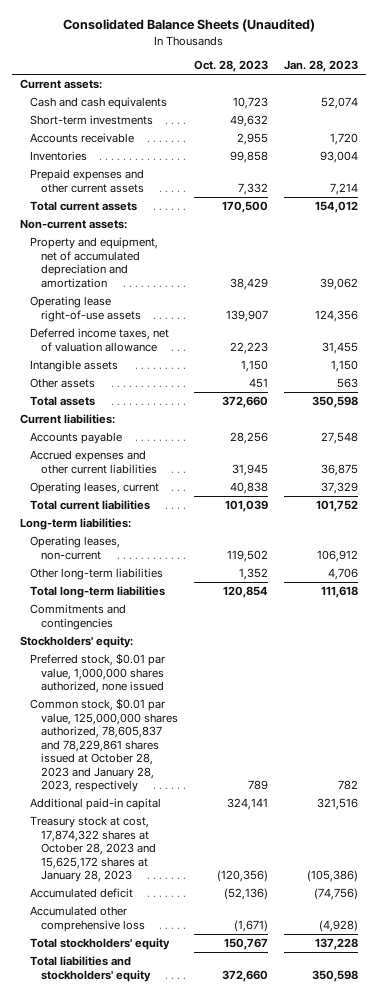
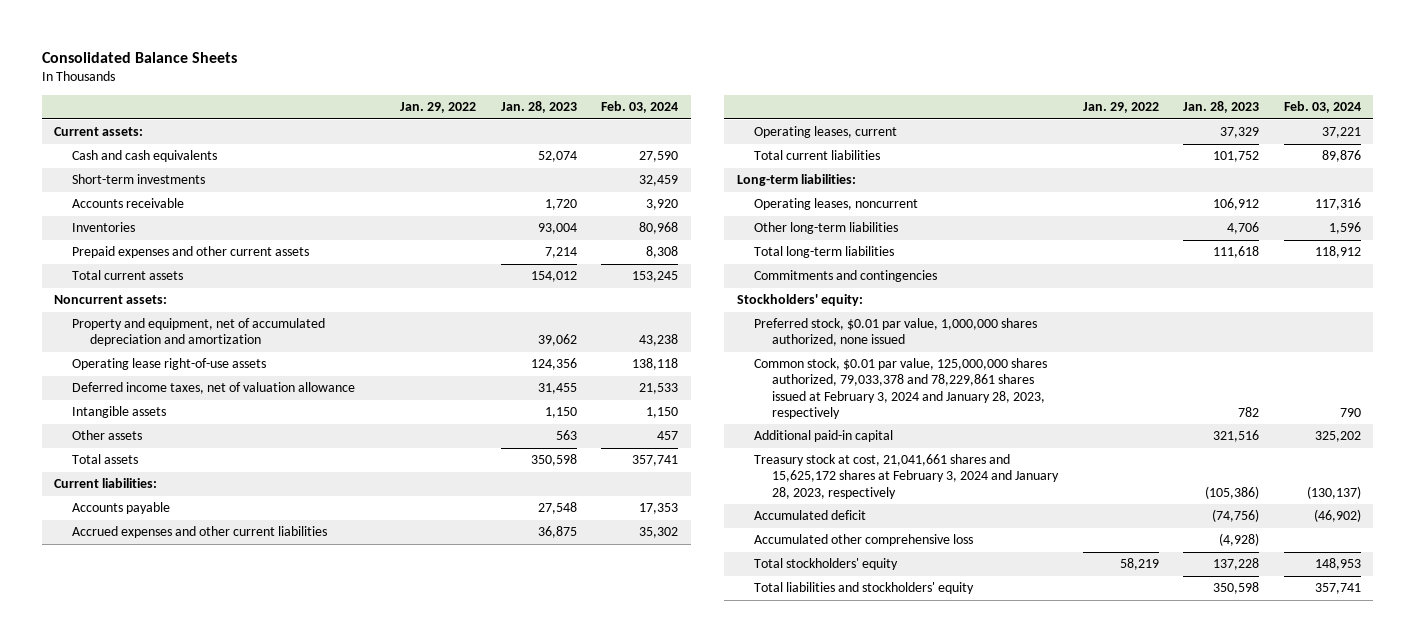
- Consolidated Balance Sheets (Unaudited)
+ Consolidated Balance Sheets
- | Oct. 28, 2023 | Jan. 28, 2023
+ | Jan. 29, 2022 | Jan. 28, 2023 | Feb. 03, 2024
- Non-current assets:
+ Noncurrent assets:
- Operating leases, non-current | 119,502 | 106,912
+ Operating leases, noncurrent | | 106,912 | 117,316
- Common stock, $0.01 par value, 125,000,000 shares authorized, 78,605,837 and 78,229,861 shares issued at October 28, 2023 and January 28, 2023, respectively | 789 | 782
+ Common stock, $0.01 par value, 125,000,000 shares authorized, 79,033,378 and 78,229,861 shares issued at February 3, 2024 and January 28, 2023, respectively | | 782 | 790
- Treasury stock at cost, 17,874,322 shares at October 28, 2023 and 15,625,172 shares at January 28, 2023 | (120,356) | (105,386)
+ Treasury stock at cost, 21,041,661 shares and 15,625,172 shares at February 3, 2024 and January 28, 2023, respectively | | (105,386) | (130,137)

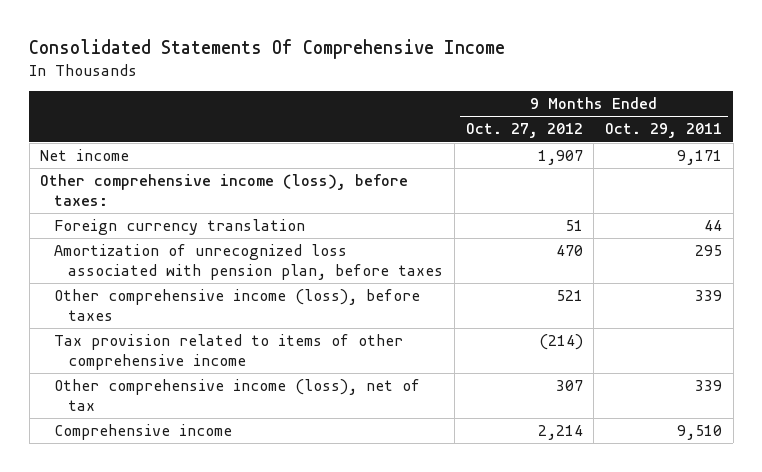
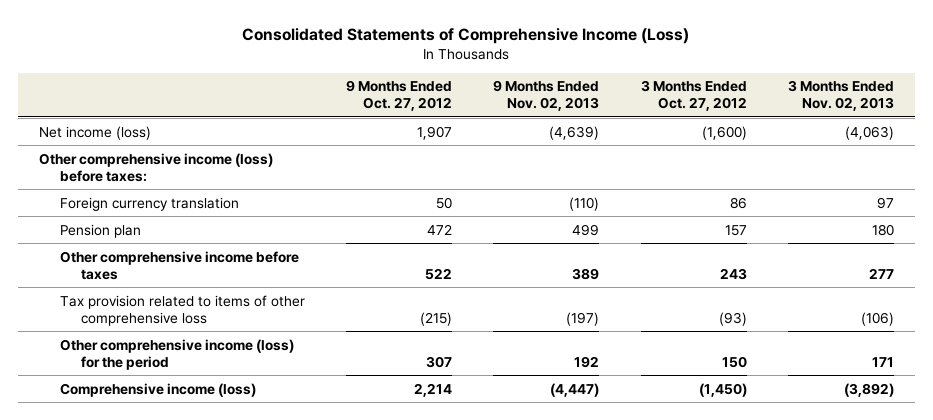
- Consolidated Statements Of Comprehensive Income
+ Consolidated Statements of Comprehensive Income (Loss)
- | 9 Months Ended Oct. 27, 2012 | 9 Months Ended Oct. 29, 2011
+ | 9 Months Ended Oct. 27, 2012 | 9 Months Ended Nov. 02, 2013 | 3 Months Ended Oct. 27, 2012 | 3 Months Ended Nov. 02, 2013
- Net income | 1,907 | 9,171
- Other comprehensive income (loss), before taxes:
- Foreign currency translation | 51 | 44
- Amortization of unrecognized loss associated with pension plan, before taxes | 470 | 295
- Other comprehensive income (loss), before taxes | 521 | 339
- Tax provision related to items of other comprehensive income | (214) |
- Other comprehensive income (loss), net of tax | 307 | 339
- Comprehensive income | 2,214 | 9,510
+ Net income (loss) | 1,907 | (4,639) | (1,600) | (4,063)
+ Other comprehensive income (loss) before taxes:
+ Foreign currency translation | 50 | (110) | 86 | 97
+ Pension plan | 472 | 499 | 157 | 180
+ Other comprehensive income before taxes | 522 | 389 | 243 | 277
+ Tax provision related to items of other comprehensive loss | (215) | (197) | (93) | (106)
+ Other comprehensive income (loss) for the period | 307 | 192 | 150 | 171
+ Comprehensive income (loss) | 2,214 | (4,447) | (1,450) | (3,892)

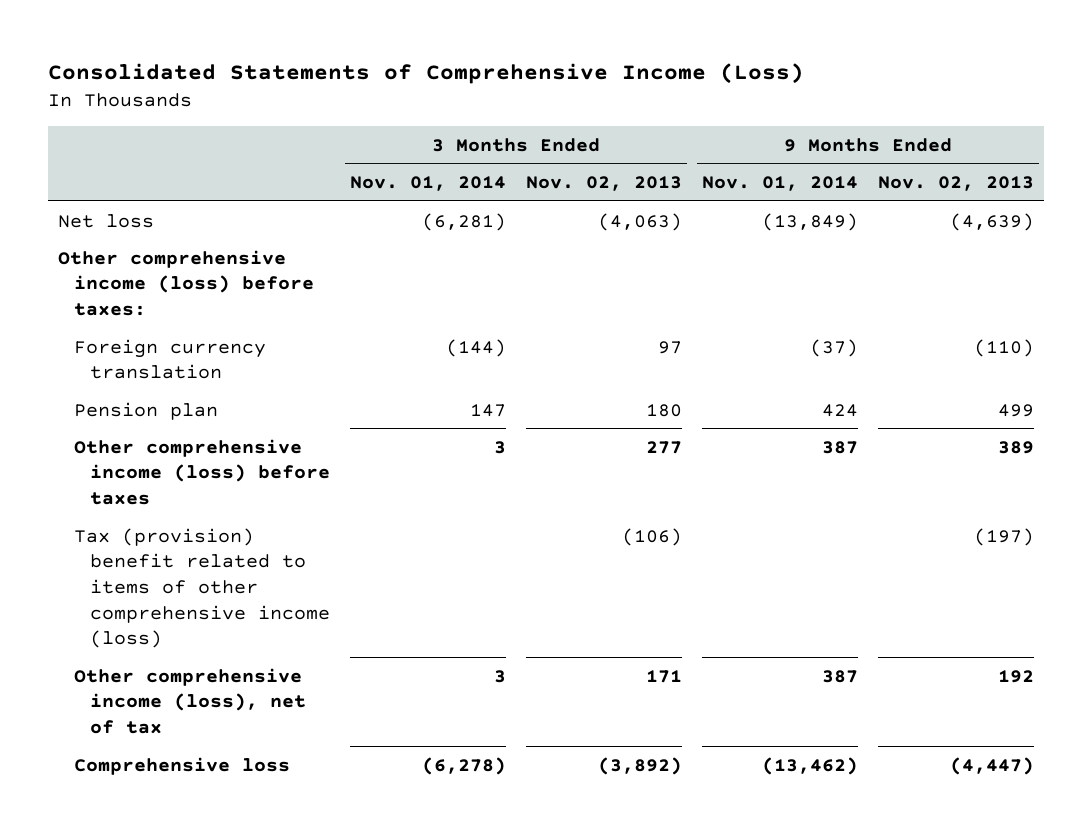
- | 9 Months Ended Oct. 27, 2012 | 9 Months Ended Nov. 02, 2013 | 3 Months Ended Oct. 27, 2012 | 3 Months Ended Nov. 02, 2013
+ | 3 Months Ended Nov. 01, 2014 | 3 Months Ended Nov. 02, 2013 | 9 Months Ended Nov. 01, 2014 | 9 Months Ended Nov. 02, 2013
- Net income (loss) | 1,907 | (4,639) | (1,600) | (4,063)
+ Net loss | (6,281) | (4,063) | (13,849) | (4,639)
- Other comprehensive income before taxes | 522 | 389 | 243 | 277
- Tax provision related to items of other comprehensive loss | (215) | (197) | (93) | (106)
- Other comprehensive income (loss) for the period | 307 | 192 | 150 | 171
- Comprehensive income (loss) | 2,214 | (4,447) | (1,450) | (3,892)
+ Other comprehensive income (loss) before taxes | 3 | 277 | 387 | 389
+ Tax (provision) benefit related to items of other comprehensive income (loss) | | (106) | | (197)
+ Other comprehensive income (loss), net of tax | 3 | 171 | 387 | 192
+ Comprehensive loss | (6,278) | (3,892) | (13,462) | (4,447)

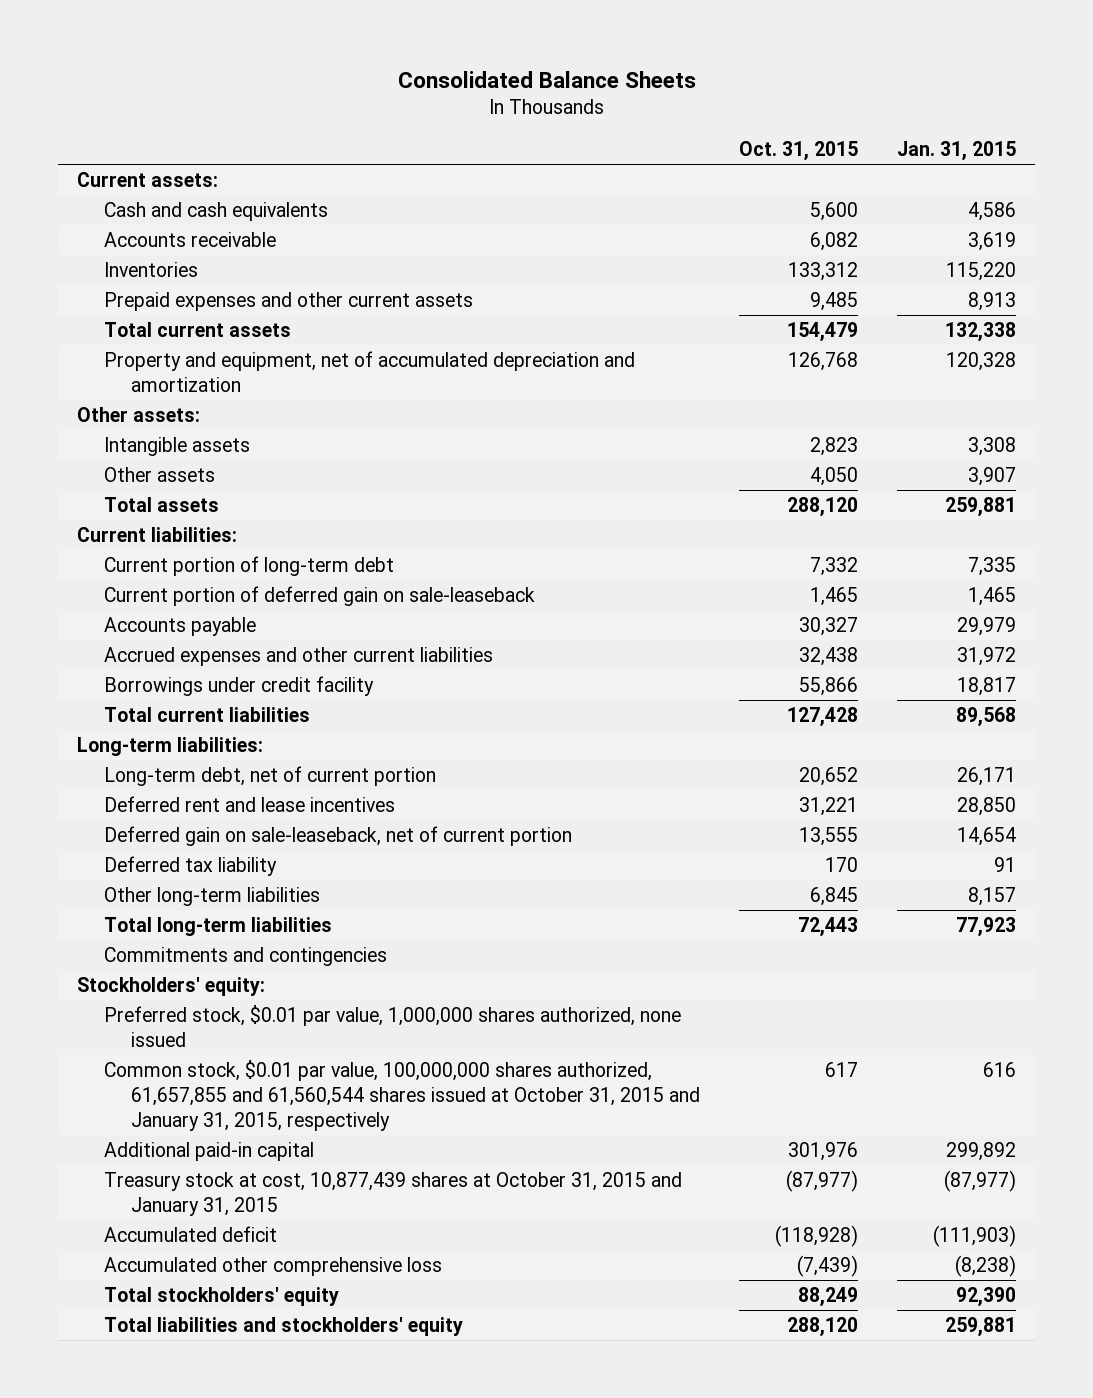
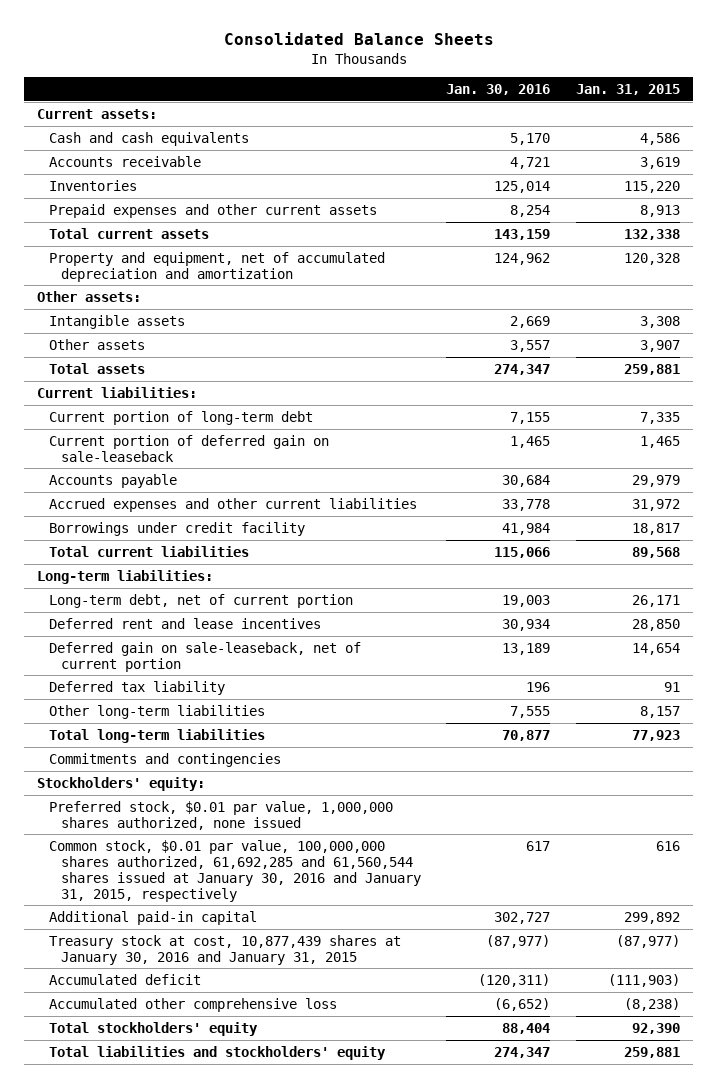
- | Oct. 31, 2015 | Jan. 31, 2015
+ | Jan. 30, 2016 | Jan. 31, 2015
- Common stock, $0.01 par value, 100,000,000 shares authorized, 61,657,855 and 61,560,544 shares issued at October 31, 2015 and January 31, 2015, respectively | 617 | 616
+ Common stock, $0.01 par value, 100,000,000 shares authorized, 61,692,285 and 61,560,544 shares issued at January 30, 2016 and January 31, 2015, respectively | 617 | 616
- Treasury stock at cost, 10,877,439 shares at October 31, 2015 and January 31, 2015 | (87,977) | (87,977)
+ Treasury stock at cost, 10,877,439 shares at January 30, 2016 and January 31, 2015 | (87,977) | (87,977)

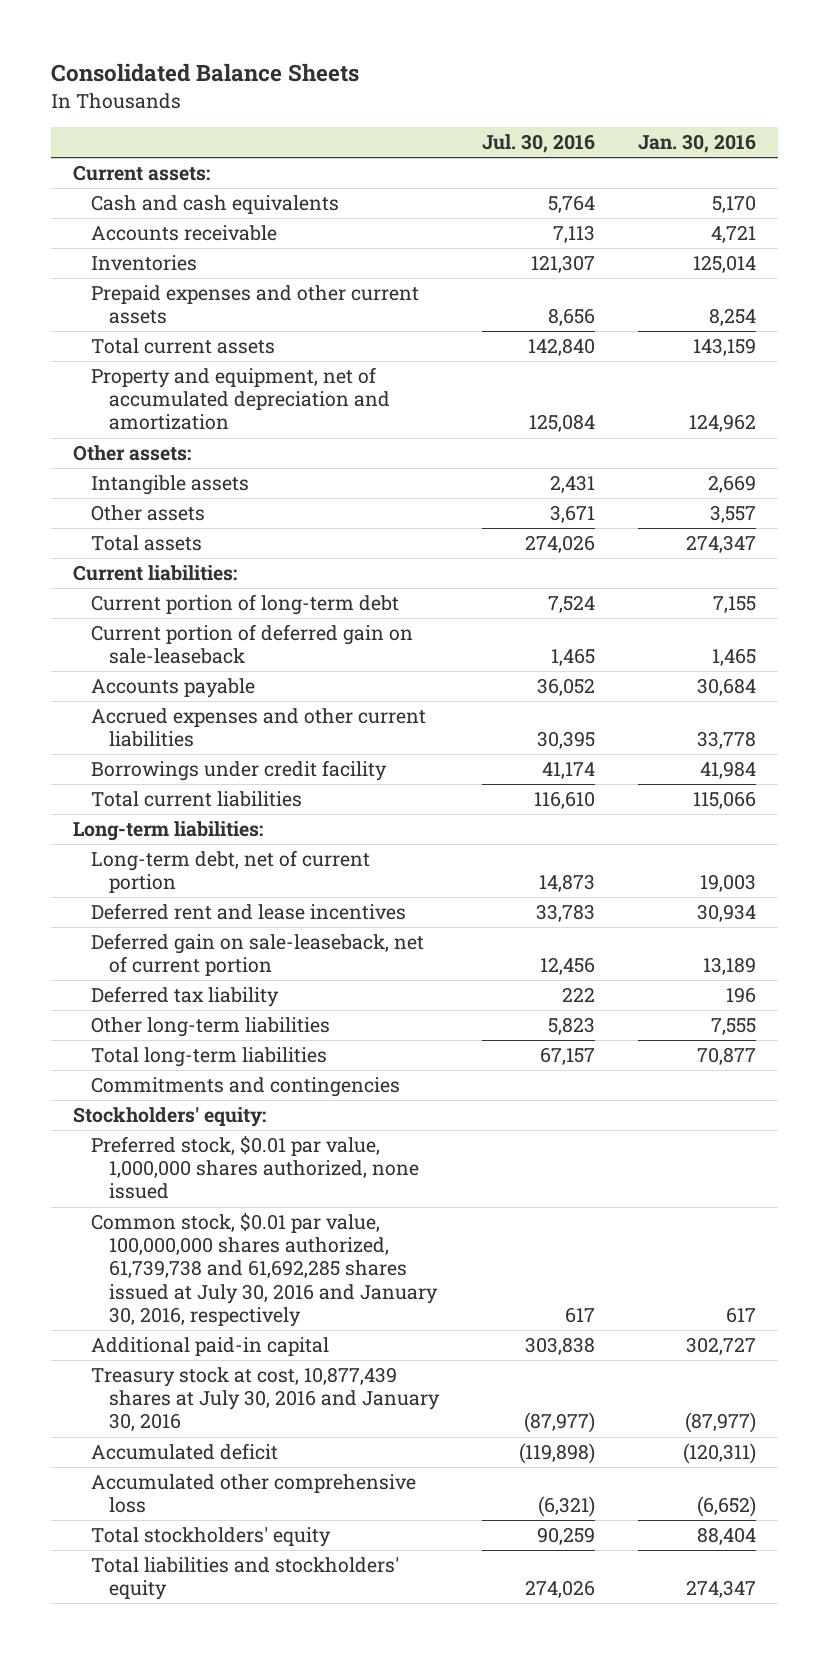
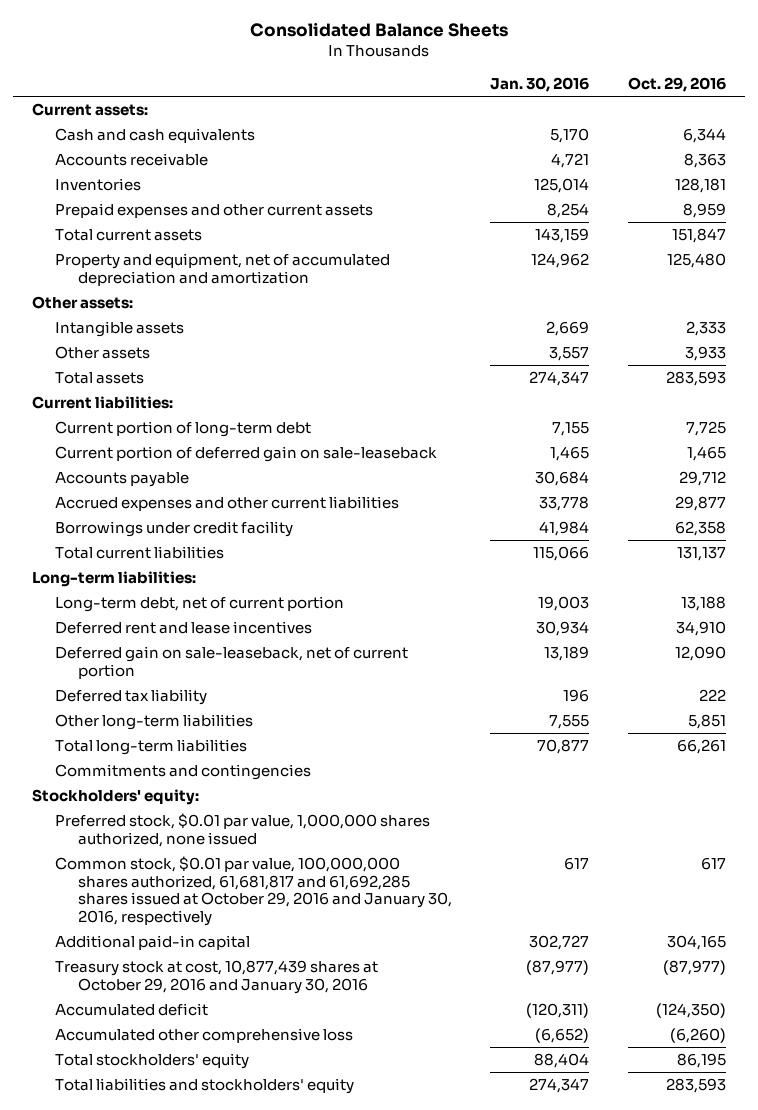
- | Jul. 30, 2016 | Jan. 30, 2016
+ | Jan. 30, 2016 | Oct. 29, 2016
- Common stock, $0.01 par value, 100,000,000 shares authorized, 61,739,738 and 61,692,285 shares issued at July 30, 2016 and January 30, 2016, respectively | 617 | 617
+ Common stock, $0.01 par value, 100,000,000 shares authorized, 61,681,817 and 61,692,285 shares issued at October 29, 2016 and January 30, 2016, respectively | 617 | 617
- Treasury stock at cost, 10,877,439 shares at July 30, 2016 and January 30, 2016 | (87,977) | (87,977)
+ Treasury stock at cost, 10,877,439 shares at October 29, 2016 and January 30, 2016 | (87,977) | (87,977)

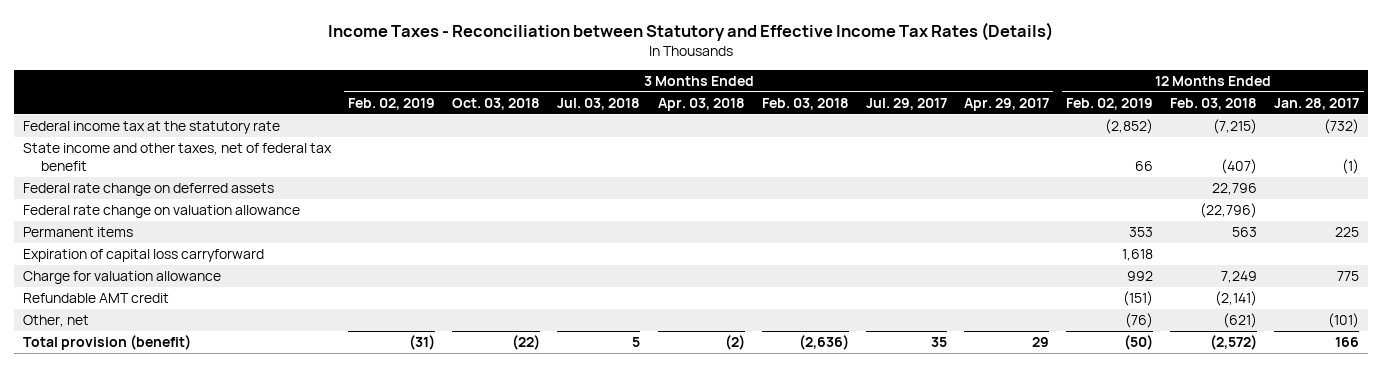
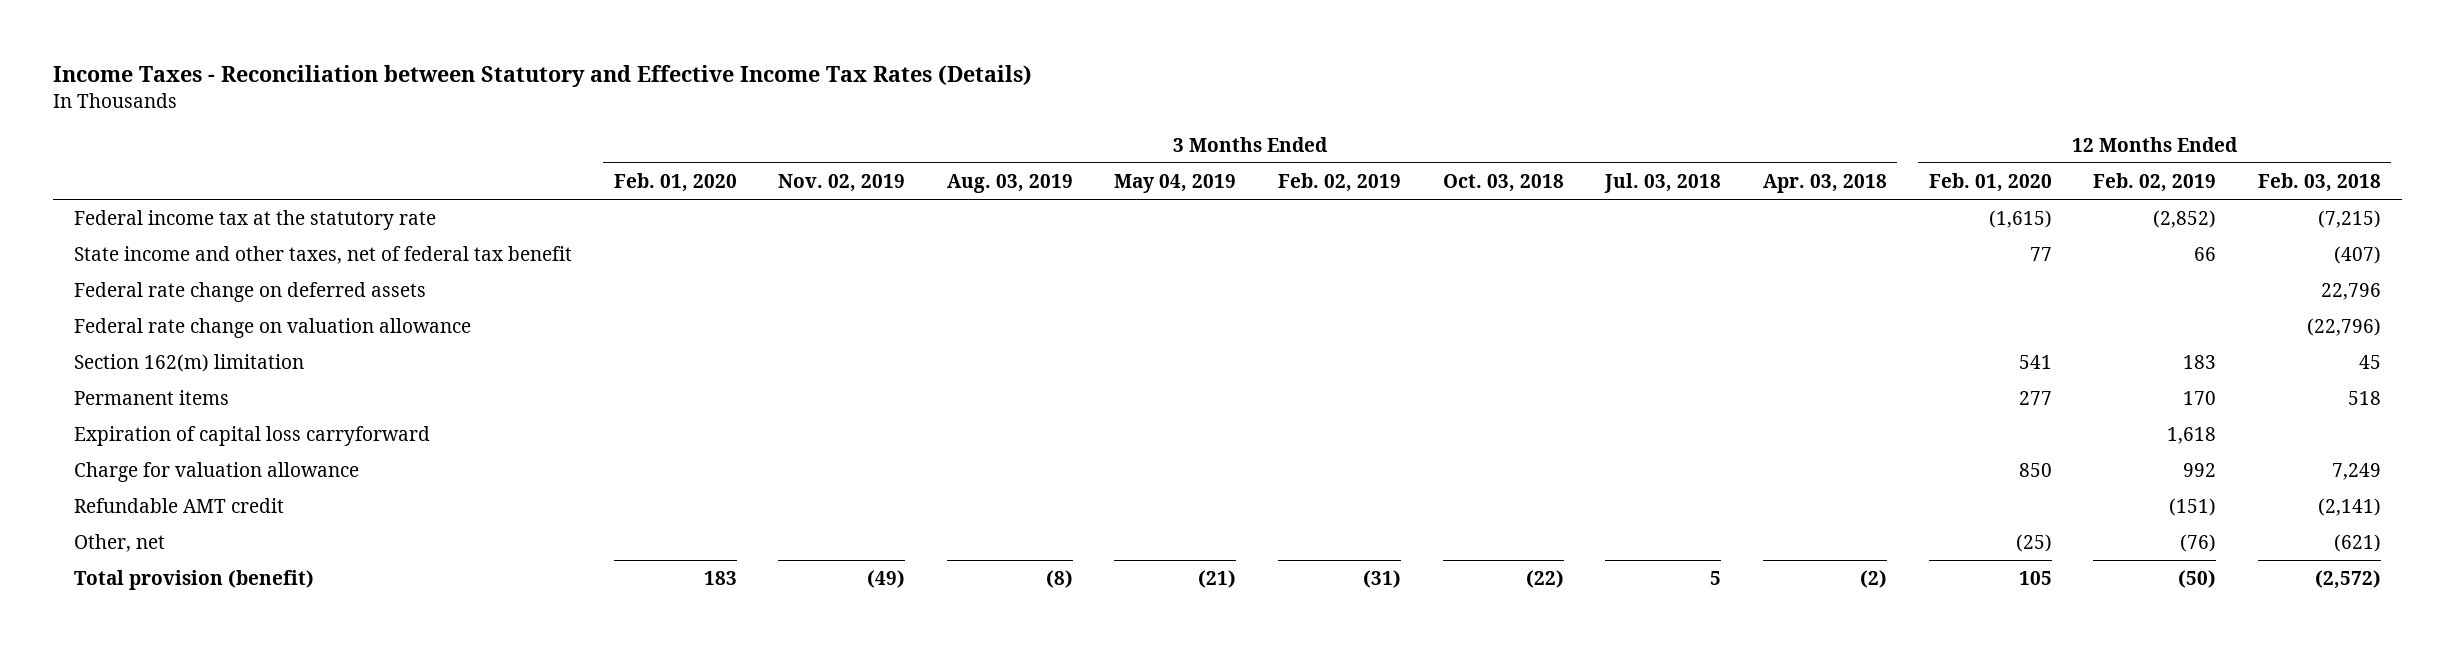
- | 3 Months Ended Feb. 02, 2019 | 3 Months Ended Oct. 03, 2018 | 3 Months Ended Jul. 03, 2018 | 3 Months Ended Apr. 03, 2018 | 3 Months Ended Feb. 03, 2018 | 3 Months Ended Jul. 29, 2017 | 3 Months Ended Apr. 29, 2017 | 12 Months Ended Feb. 02, 2019 | 12 Months Ended Feb. 03, 2018 | 12 Months Ended Jan. 28, 2017
+ | 3 Months Ended Feb. 01, 2020 | 3 Months Ended Nov. 02, 2019 | 3 Months Ended Aug. 03, 2019 | 3 Months Ended May 04, 2019 | 3 Months Ended Feb. 02, 2019 | 3 Months Ended Oct. 03, 2018 | 3 Months Ended Jul. 03, 2018 | 3 Months Ended Apr. 03, 2018 | 12 Months Ended Feb. 01, 2020 | 12 Months Ended Feb. 02, 2019 | 12 Months Ended Feb. 03, 2018
- Permanent items | | | | | | | | 353 | 563 | 225
+ Section 162(m) limitation | | | | | | | | | 541 | 183 | 45
+ Permanent items | | | | | | | | | 277 | 170 | 518

